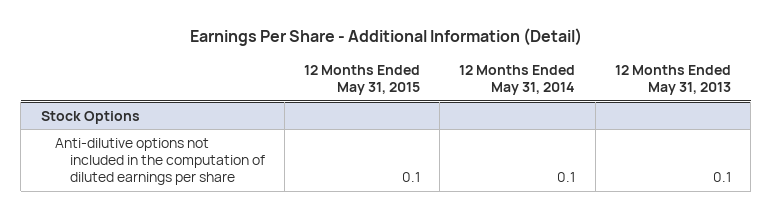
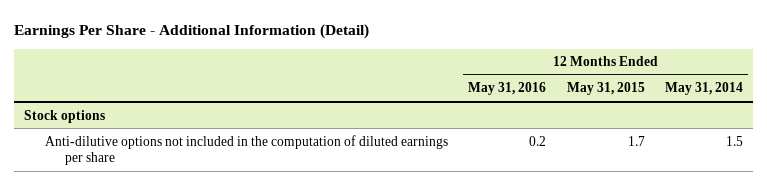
- | 12 Months Ended May 31, 2015 | 12 Months Ended May 31, 2014 | 12 Months Ended May 31, 2013
+ | 12 Months Ended May 31, 2016 | 12 Months Ended May 31, 2015 | 12 Months Ended May 31, 2014
- Stock Options
- Anti-dilutive options not included in the computation of diluted earnings per share | 0.1 | 0.1 | 0.1
+ Stock options
+ Anti-dilutive options not included in the computation of diluted earnings per share | 0.2 | 1.7 | 1.5

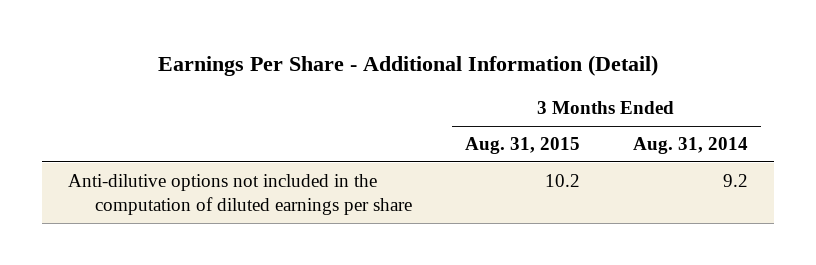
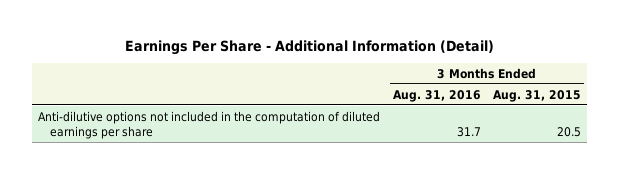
- | 3 Months Ended Aug. 31, 2015 | 3 Months Ended Aug. 31, 2014
+ | 3 Months Ended Aug. 31, 2016 | 3 Months Ended Aug. 31, 2015
- Anti-dilutive options not included in the computation of diluted earnings per share | 10.2 | 9.2
+ Anti-dilutive options not included in the computation of diluted earnings per share | 31.7 | 20.5

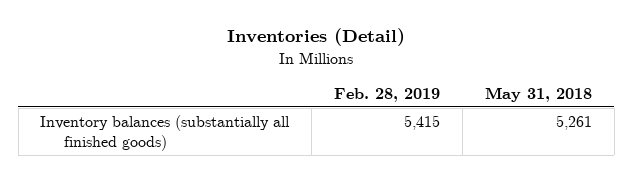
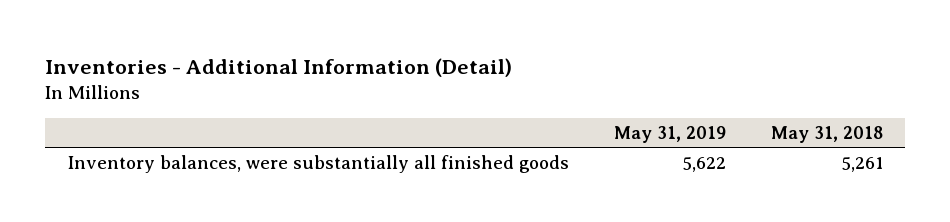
- Inventories (Detail)
+ Inventories - Additional Information (Detail)
- | Feb. 28, 2019 | May 31, 2018
+ | May 31, 2019 | May 31, 2018
- Inventory balances (substantially all finished goods) | 5,415 | 5,261
+ Inventory balances, were substantially all finished goods | 5,622 | 5,261

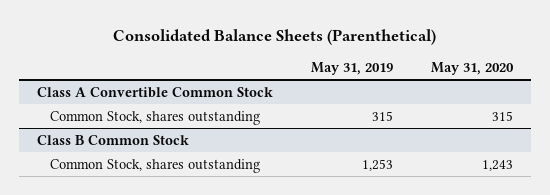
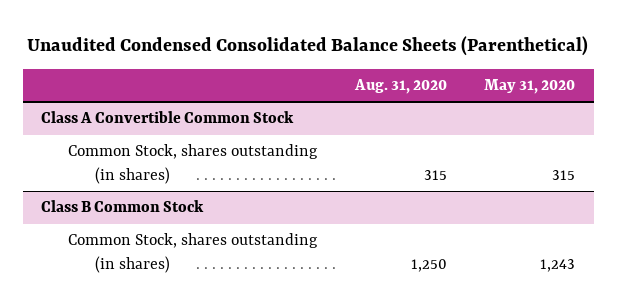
- Consolidated Balance Sheets (Parenthetical)
+ Unaudited Condensed Consolidated Balance Sheets (Parenthetical)
- | May 31, 2019 | May 31, 2020
+ | Aug. 31, 2020 | May 31, 2020
@ Class A Convertible Common Stock
- Common Stock, shares outstanding | 315 | 315
+ Common Stock, shares outstanding (in shares) | 315 | 315
@ Class B Common Stock
- Common Stock, shares outstanding | 1,253 | 1,243
+ Common Stock, shares outstanding (in shares) | 1,250 | 1,243

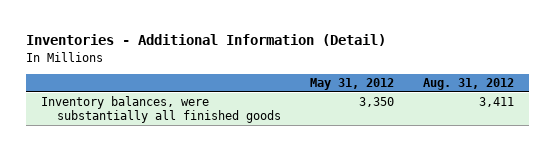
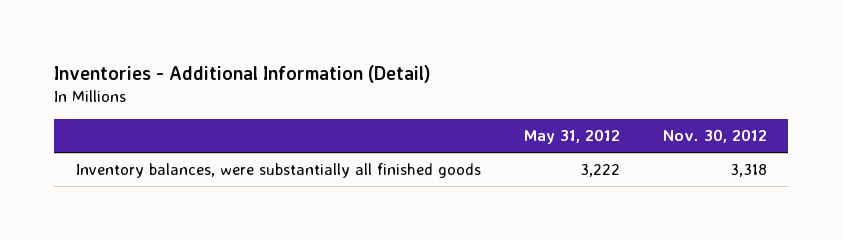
- | May 31, 2012 | Aug. 31, 2012
+ | May 31, 2012 | Nov. 30, 2012
- Inventory balances, were substantially all finished goods | 3,350 | 3,411
+ Inventory balances, were substantially all finished goods | 3,222 | 3,318

